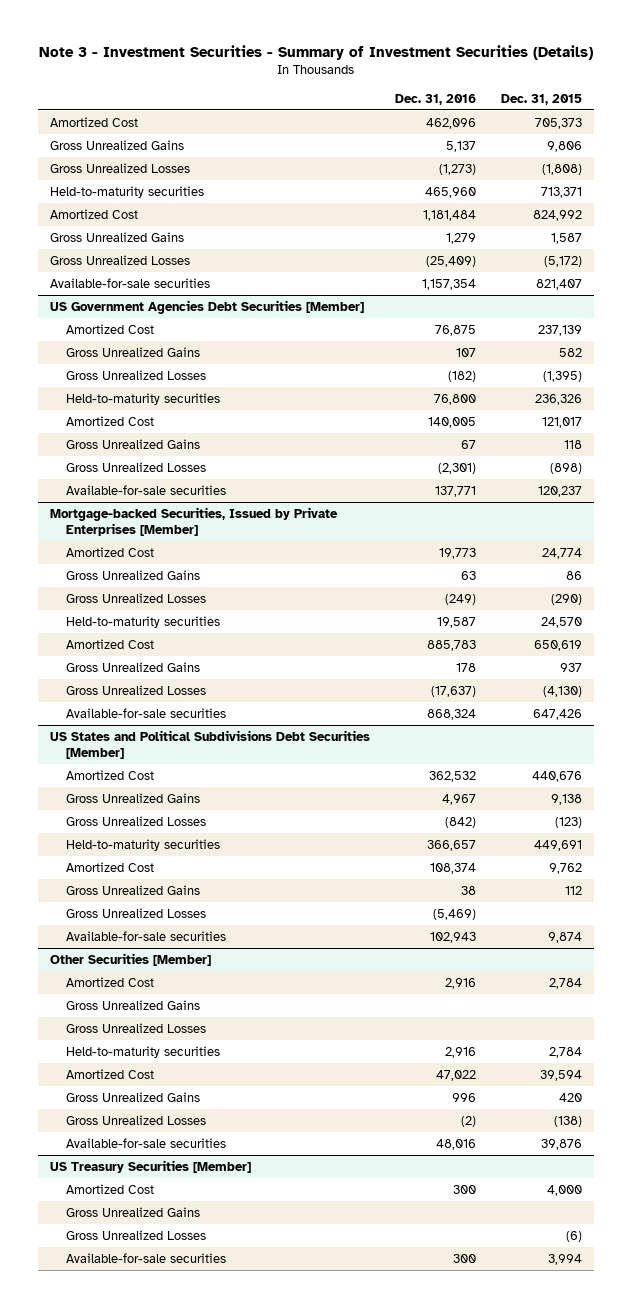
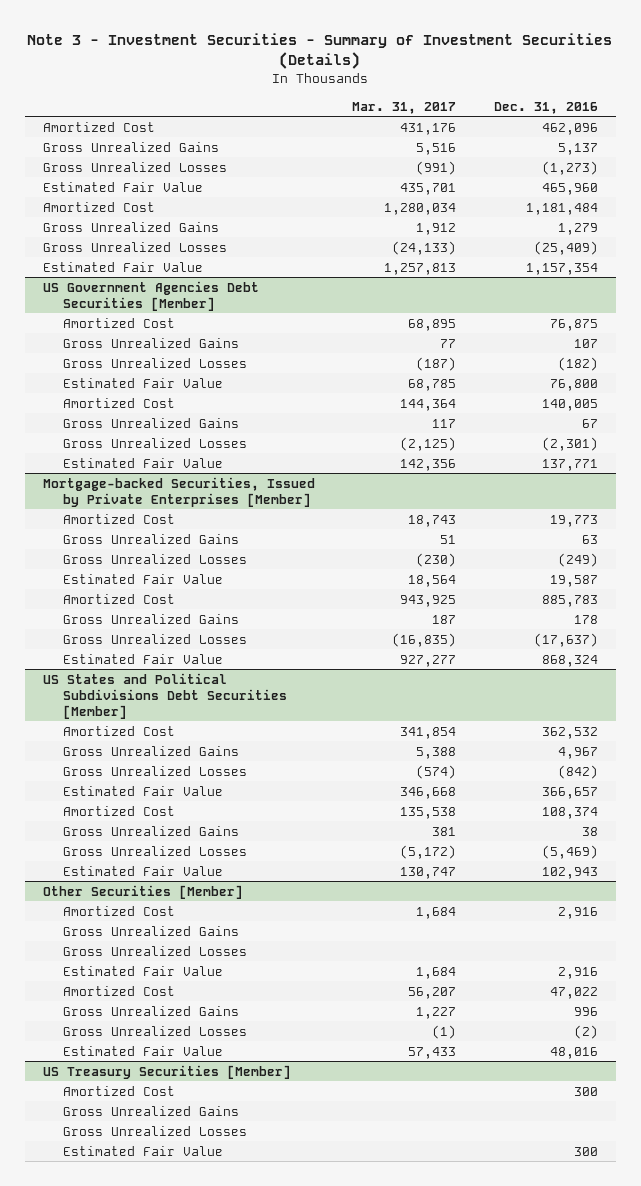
- | Dec. 31, 2016 | Dec. 31, 2015
+ | Mar. 31, 2017 | Dec. 31, 2016
- Held-to-maturity securities | 465,960 | 713,371
+ Estimated Fair Value | 435,701 | 465,960
- Available-for-sale securities | 1,157,354 | 821,407
+ Estimated Fair Value | 1,257,813 | 1,157,354
@ US Government Agencies Debt Securities [Member]
- Held-to-maturity securities | 76,800 | 236,326
+ Estimated Fair Value | 68,785 | 76,800
- Available-for-sale securities | 137,771 | 120,237
+ Estimated Fair Value | 142,356 | 137,771
@ Mortgage-backed Securities, Issued by Private Enterprises [Member]
- Held-to-maturity securities | 19,587 | 24,570
+ Estimated Fair Value | 18,564 | 19,587
- Available-for-sale securities | 868,324 | 647,426
+ Estimated Fair Value | 927,277 | 868,324
@ US States and Political Subdivisions Debt Securities [Member]
- Held-to-maturity securities | 366,657 | 449,691
+ Estimated Fair Value | 346,668 | 366,657
- Available-for-sale securities | 102,943 | 9,874
+ Estimated Fair Value | 130,747 | 102,943
@ Other Securities [Member]
- Held-to-maturity securities | 2,916 | 2,784
+ Estimated Fair Value | 1,684 | 2,916
- Available-for-sale securities | 48,016 | 39,876
+ Estimated Fair Value | 57,433 | 48,016
@ US Treasury Securities [Member]
- Available-for-sale securities | 300 | 3,994
+ Estimated Fair Value | | 300

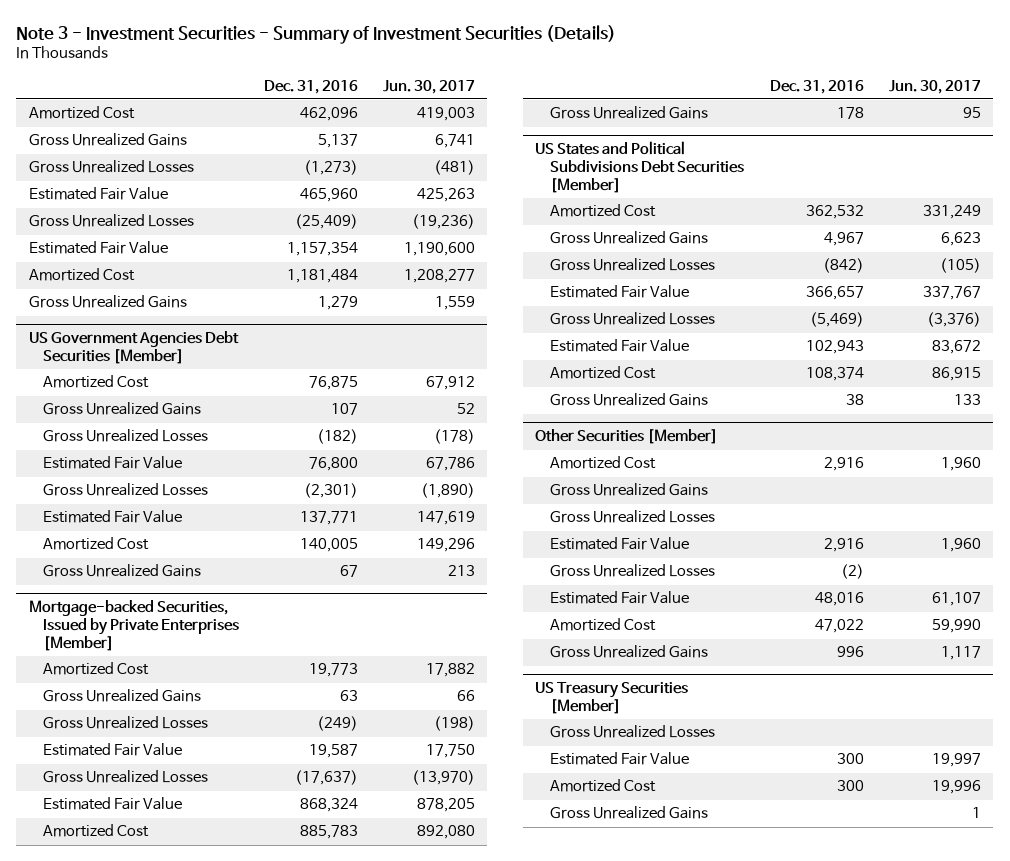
- | Mar. 31, 2017 | Dec. 31, 2016
+ | Dec. 31, 2016 | Jun. 30, 2017
moved down: Amortized Cost | 1,181,484 | 1,208,277
moved down: Gross Unrealized Gains | 1,279 | 1,559
@ US Government Agencies Debt Securities [Member]
moved down: Amortized Cost | 140,005 | 149,296
moved down: Gross Unrealized Gains | 67 | 213
@ Mortgage-backed Securities, Issued by Private Enterprises [Member]
moved down: Amortized Cost | 885,783 | 892,080
moved down: Gross Unrealized Gains | 178 | 95
@ US States and Political Subdivisions Debt Securities [Member]
moved down: Amortized Cost | 108,374 | 86,915
moved down: Gross Unrealized Gains | 38 | 133
@ Other Securities [Member]
moved down: Amortized Cost | 47,022 | 59,990
moved down: Gross Unrealized Gains | 996 | 1,117
@ US Treasury Securities [Member]
moved down: Amortized Cost | 300 | 19,996
moved down: Gross Unrealized Gains | | 1

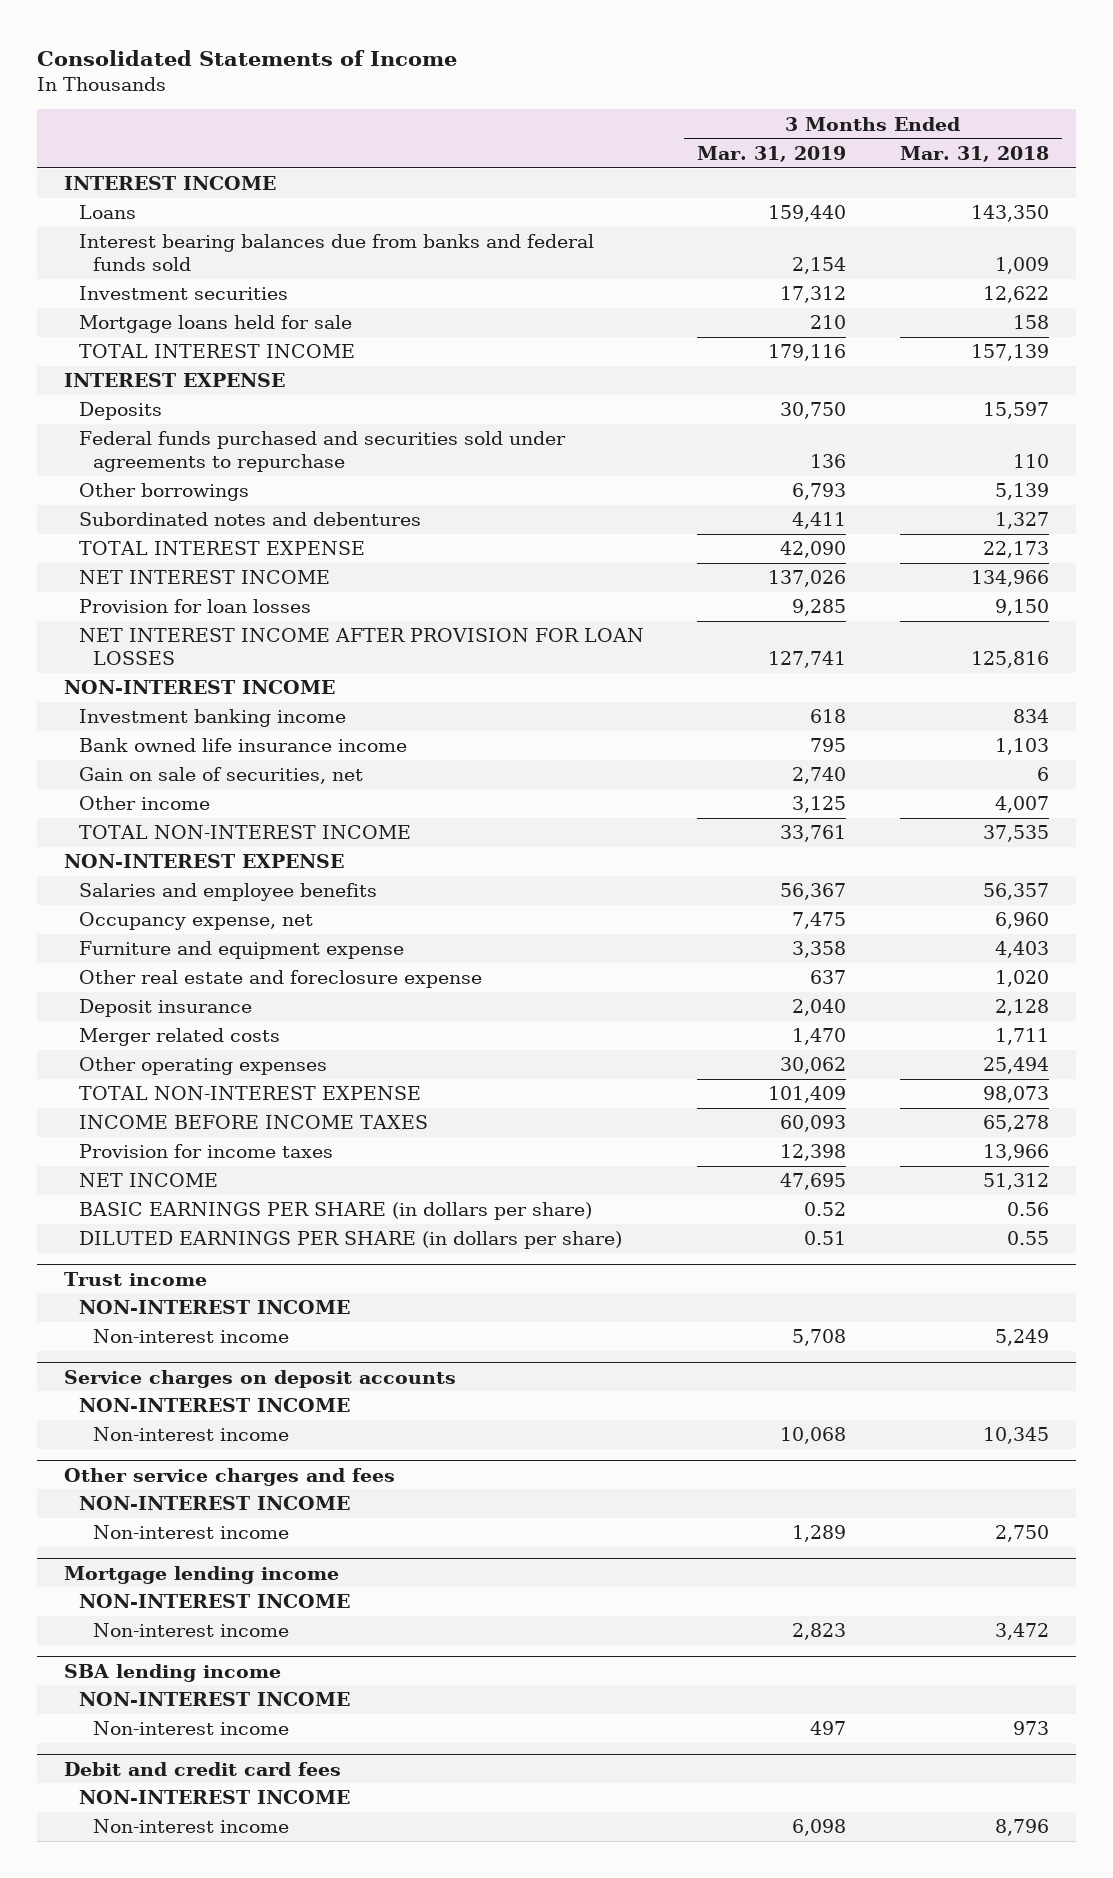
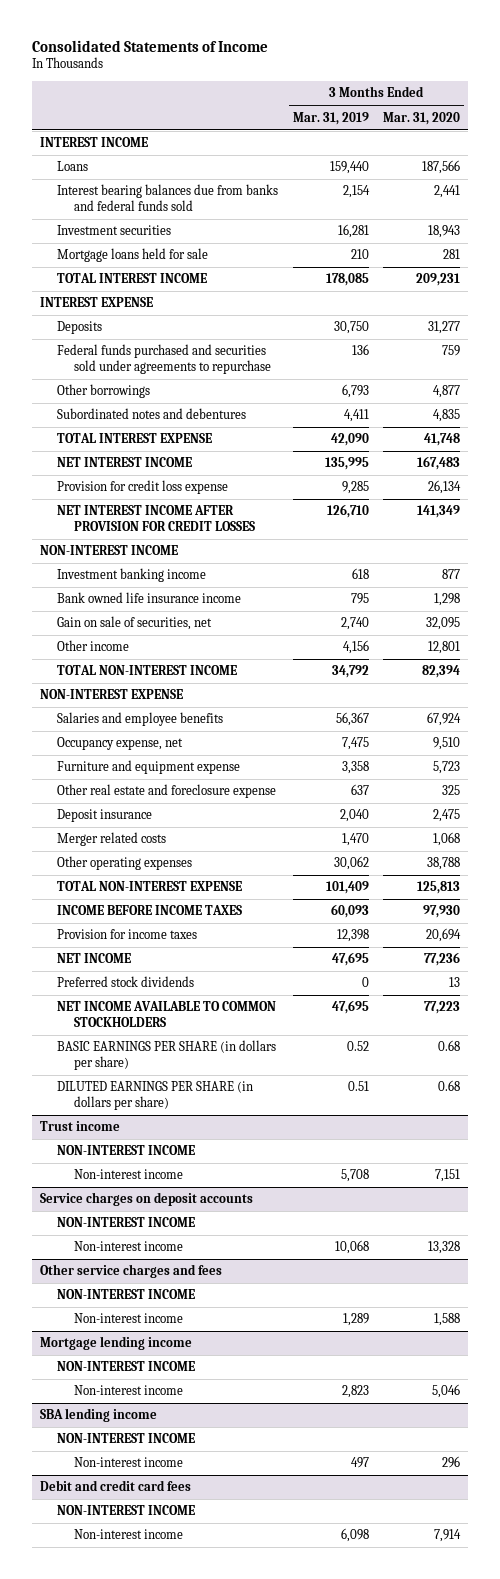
- | 3 Months Ended Mar. 31, 2019 | 3 Months Ended Mar. 31, 2018
+ | 3 Months Ended Mar. 31, 2019 | 3 Months Ended Mar. 31, 2020
- Investment securities | 17,312 | 12,622
+ Investment securities | 16,281 | 18,943
- TOTAL INTEREST INCOME | 179,116 | 157,139
+ TOTAL INTEREST INCOME | 178,085 | 209,231
- NET INTEREST INCOME | 137,026 | 134,966
- Provision for loan losses | 9,285 | 9,150
- NET INTEREST INCOME AFTER PROVISION FOR LOAN LOSSES | 127,741 | 125,816
+ NET INTEREST INCOME | 135,995 | 167,483
+ Provision for credit loss expense | 9,285 | 26,134
+ NET INTEREST INCOME AFTER PROVISION FOR CREDIT LOSSES | 126,710 | 141,349
- Other income | 3,125 | 4,007
- TOTAL NON-INTEREST INCOME | 33,761 | 37,535
+ Other income | 4,156 | 12,801
+ TOTAL NON-INTEREST INCOME | 34,792 | 82,394
+ Preferred stock dividends | 0 | 13
+ NET INCOME AVAILABLE TO COMMON STOCKHOLDERS | 47,695 | 77,223

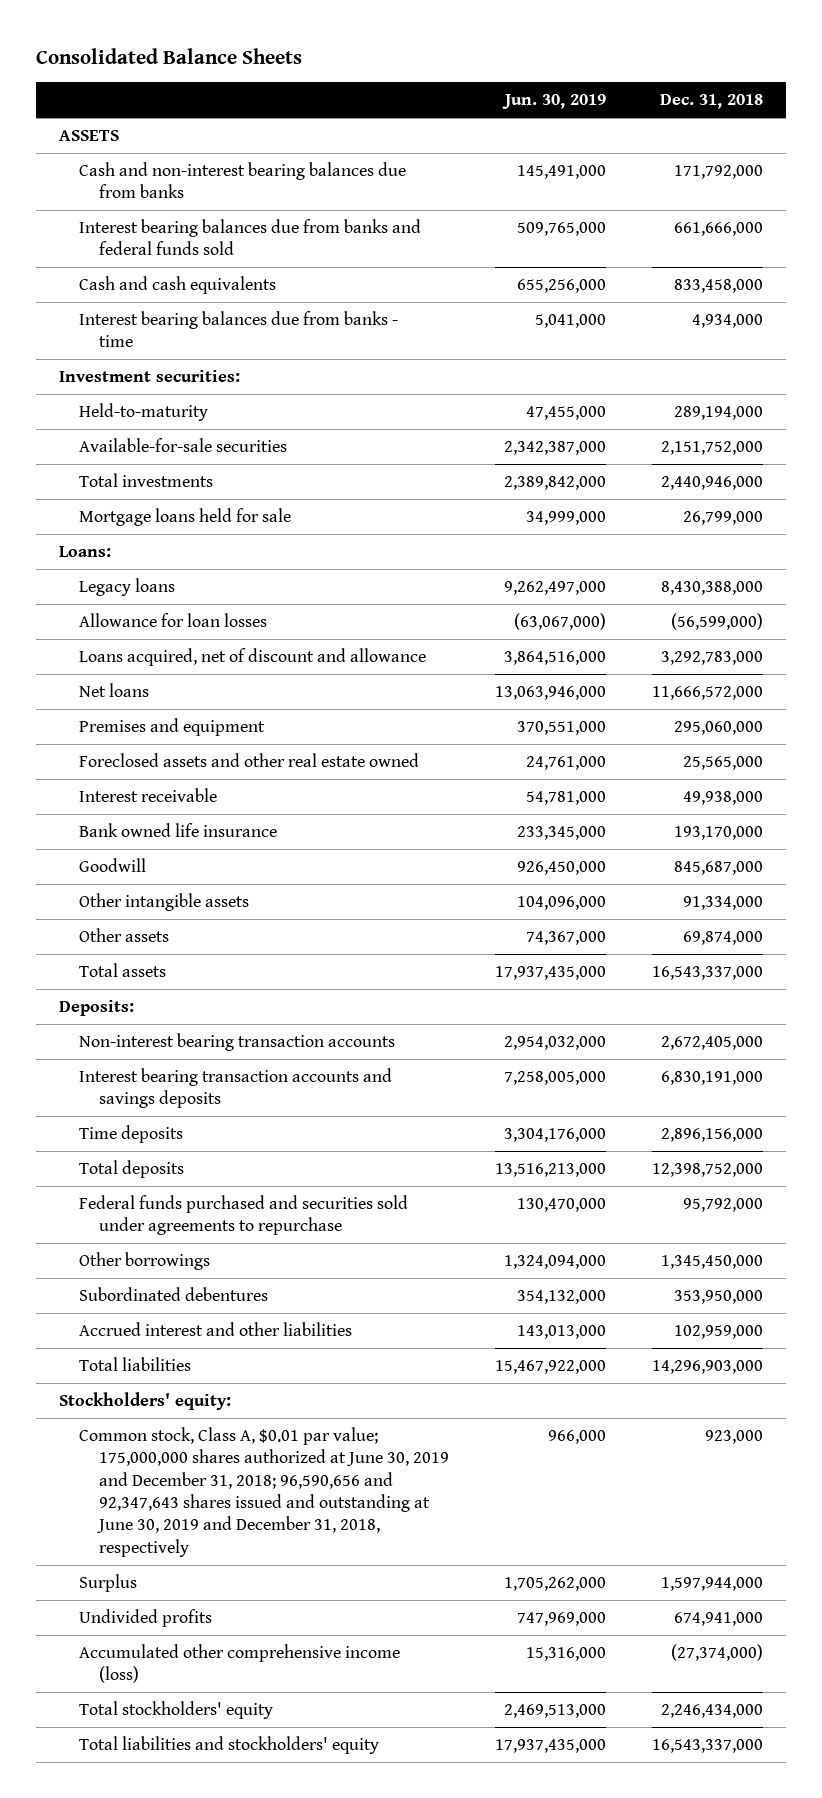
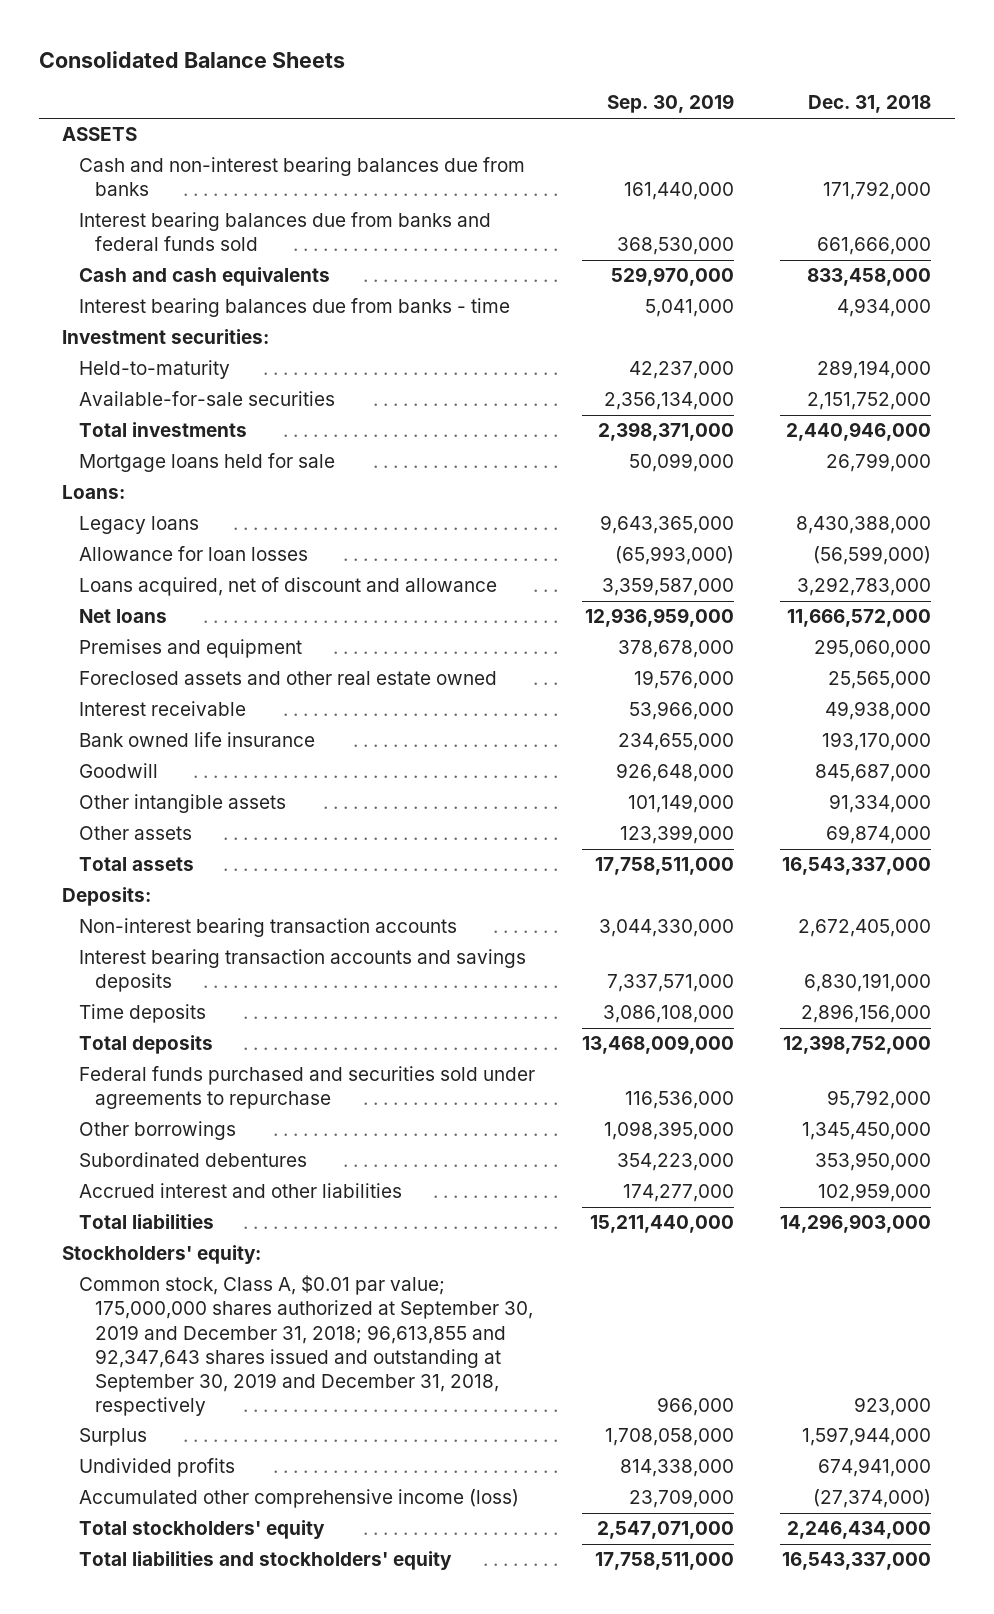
- | Jun. 30, 2019 | Dec. 31, 2018
+ | Sep. 30, 2019 | Dec. 31, 2018
- Common stock, Class A, $0.01 par value; 175,000,000 shares authorized at June 30, 2019 and December 31, 2018; 96,590,656 and 92,347,643 shares issued and outstanding at June 30, 2019 and December 31, 2018, respectively | 966,000 | 923,000
+ Common stock, Class A, $0.01 par value; 175,000,000 shares authorized at September 30, 2019 and December 31, 2018; 96,613,855 and 92,347,643 shares issued and outstanding at September 30, 2019 and December 31, 2018, respectively | 966,000 | 923,000

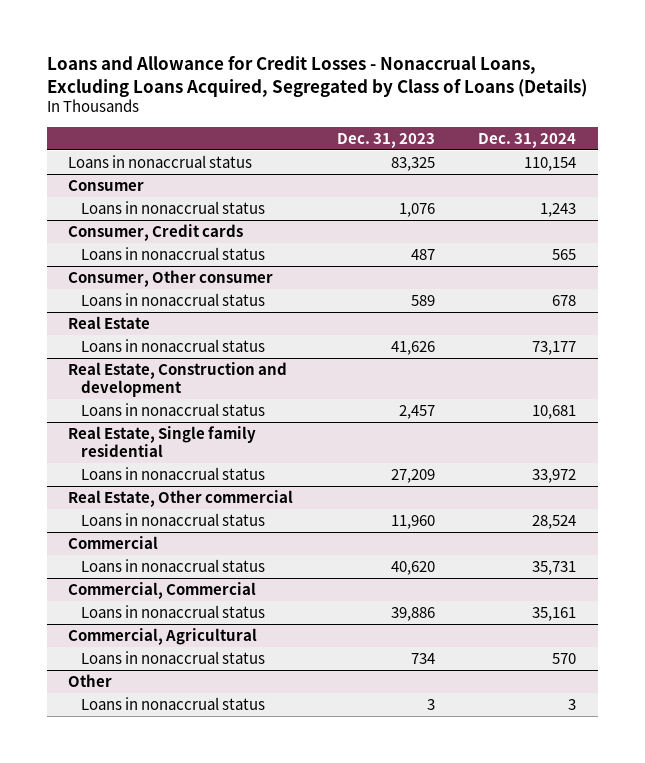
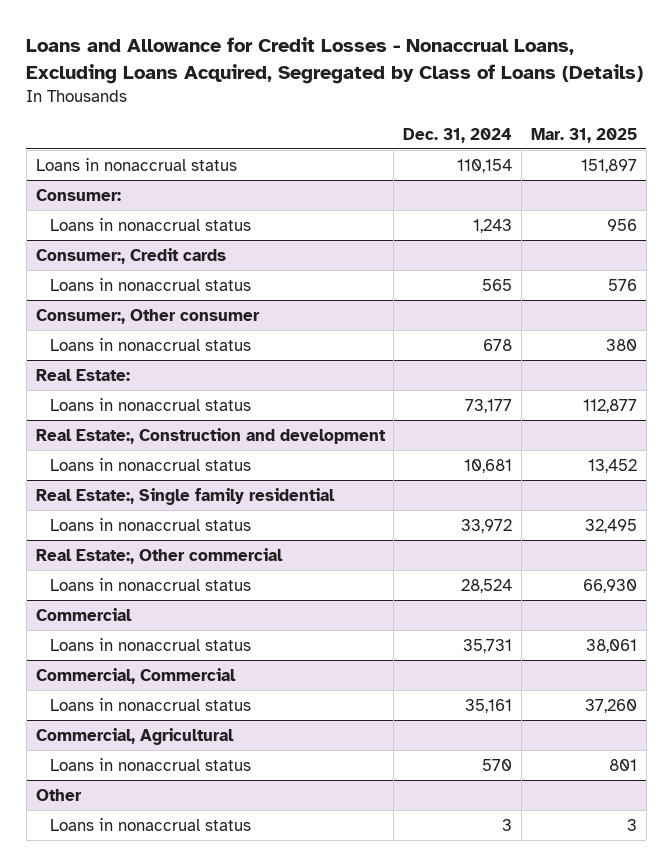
- | Dec. 31, 2023 | Dec. 31, 2024
+ | Dec. 31, 2024 | Mar. 31, 2025
- Consumer
+ Consumer:
- Consumer, Credit cards
+ Consumer:, Credit cards
- Consumer, Other consumer
+ Consumer:, Other consumer
- Real Estate
+ Real Estate:
- Real Estate, Construction and development
+ Real Estate:, Construction and development
- Real Estate, Single family residential
+ Real Estate:, Single family residential
- Real Estate, Other commercial
+ Real Estate:, Other commercial

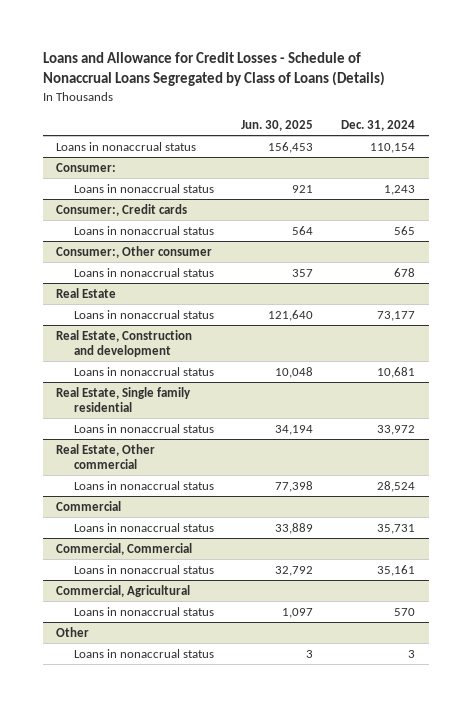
- Loans and Allowance for Credit Losses - Nonaccrual Loans, Excluding Loans Acquired, Segregated by Class of Loans (Details)
+ Loans and Allowance for Credit Losses - Schedule of Nonaccrual Loans Segregated by Class of Loans (Details)
- | Dec. 31, 2024 | Mar. 31, 2025
+ | Jun. 30, 2025 | Dec. 31, 2024
- Real Estate:
+ Real Estate
- Real Estate:, Construction and development
+ Real Estate, Construction and development
- Real Estate:, Single family residential
+ Real Estate, Single family residential
- Real Estate:, Other commercial
+ Real Estate, Other commercial

